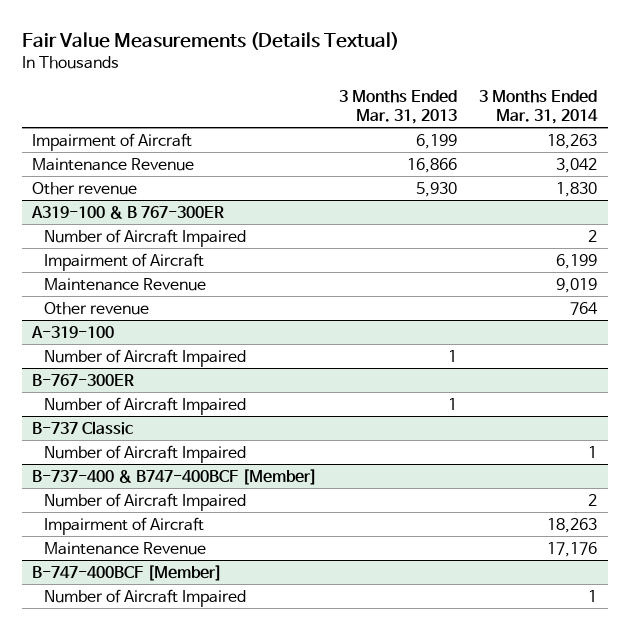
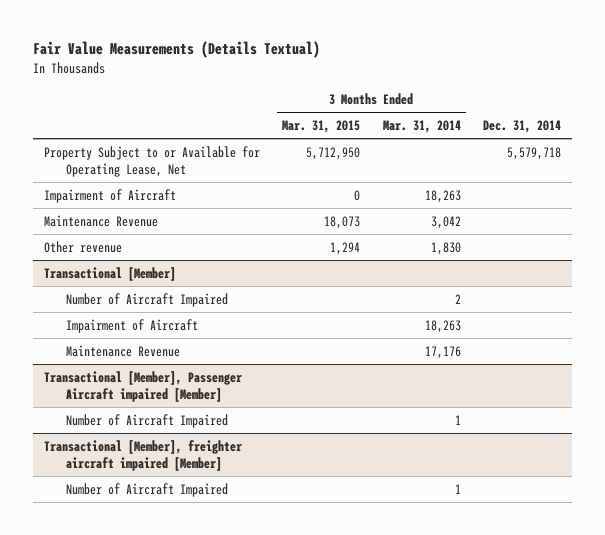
- | 3 Months Ended Mar. 31, 2013 | 3 Months Ended Mar. 31, 2014
+ | 3 Months Ended Mar. 31, 2015 | 3 Months Ended Mar. 31, 2014 | Dec. 31, 2014
+ Property Subject to or Available for Operating Lease, Net | 5,712,950 | | 5,579,718
- A319-100 & B 767-300ER
- Number of Aircraft Impaired | | 2
- Impairment of Aircraft | | 6,199
- Maintenance Revenue | | 9,019
- Other revenue | | 764
- A-319-100
- Number of Aircraft Impaired | 1 |
- B-767-300ER
- Number of Aircraft Impaired | 1 |
- B-737 Classic
- Number of Aircraft Impaired | | 1
- B-737-400 & B747-400BCF [Member]
+ Transactional [Member]
- B-747-400BCF [Member]
+ Transactional [Member], Passenger Aircraft impaired [Member]
+ Transactional [Member], freighter aircraft impaired [Member]
+ Number of Aircraft Impaired | | 1 |

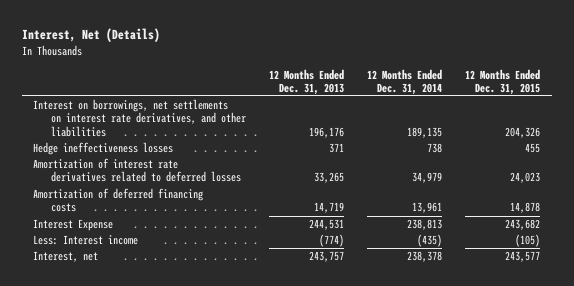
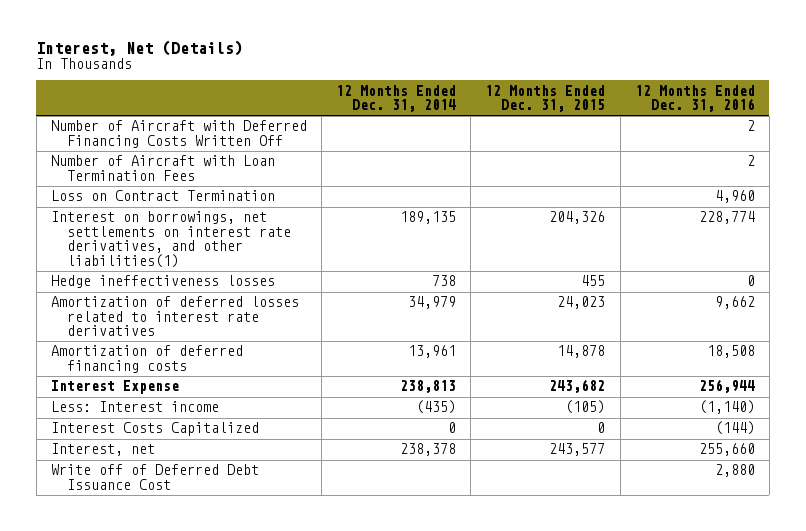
- | 12 Months Ended Dec. 31, 2013 | 12 Months Ended Dec. 31, 2014 | 12 Months Ended Dec. 31, 2015
+ | 12 Months Ended Dec. 31, 2014 | 12 Months Ended Dec. 31, 2015 | 12 Months Ended Dec. 31, 2016
- Interest on borrowings, net settlements on interest rate derivatives, and other liabilities | 196,176 | 189,135 | 204,326
+ Number of Aircraft with Deferred Financing Costs Written Off | | | 2
+ Number of Aircraft with Loan Termination Fees | | | 2
+ Loss on Contract Termination | | | 4,960
+ Interest on borrowings, net settlements on interest rate derivatives, and other liabilities(1) | 189,135 | 204,326 | 228,774
- Amortization of interest rate derivatives related to deferred losses | 33,265 | 34,979 | 24,023
+ Amortization of deferred losses related to interest rate derivatives | 34,979 | 24,023 | 9,662
+ Interest Costs Capitalized | 0 | 0 | (144)
+ Write off of Deferred Debt Issuance Cost | | | 2,880

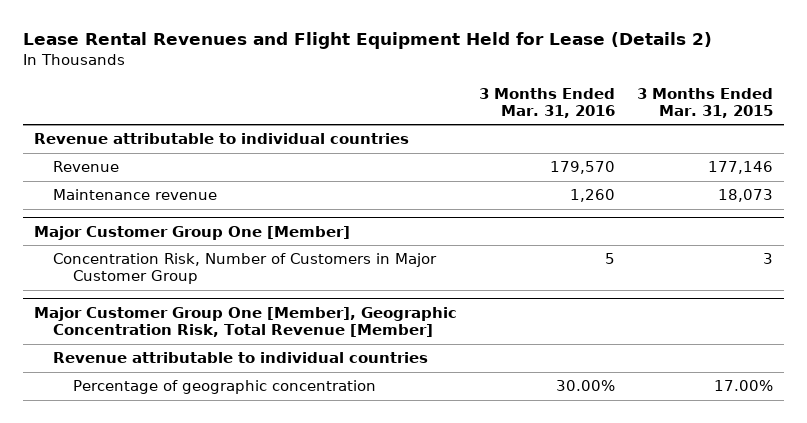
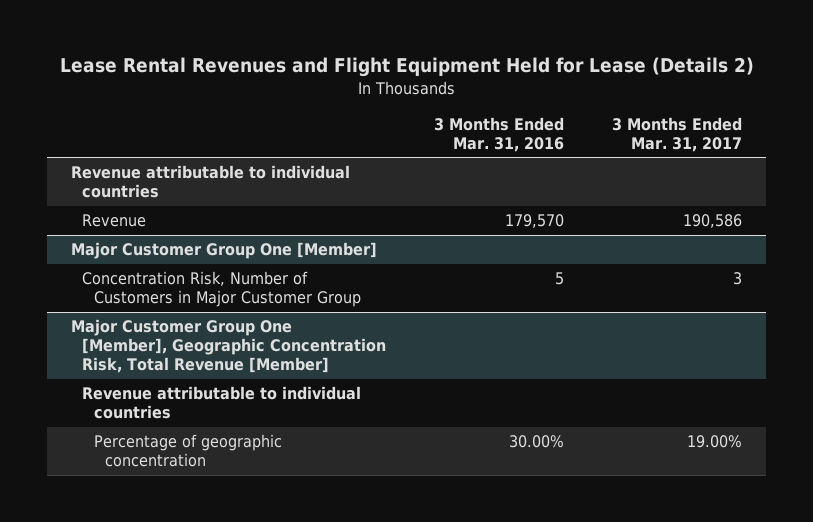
- | 3 Months Ended Mar. 31, 2016 | 3 Months Ended Mar. 31, 2015
+ | 3 Months Ended Mar. 31, 2016 | 3 Months Ended Mar. 31, 2017
- Maintenance revenue | 1,260 | 18,073

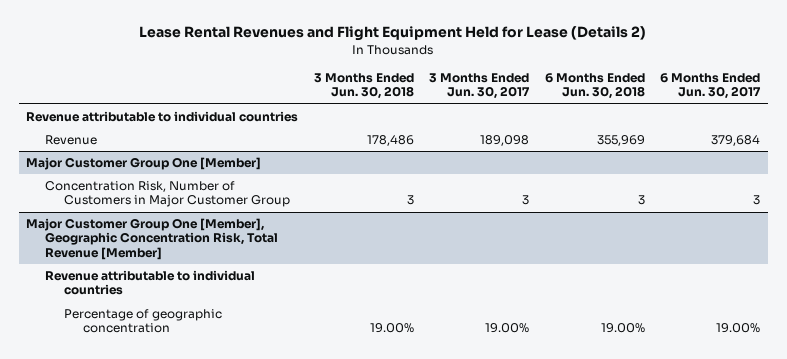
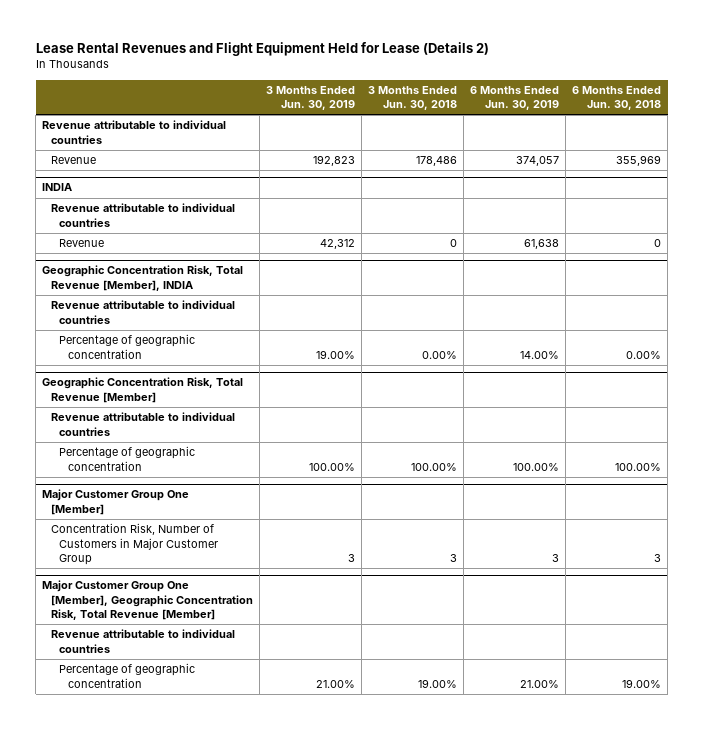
- | 3 Months Ended Jun. 30, 2018 | 3 Months Ended Jun. 30, 2017 | 6 Months Ended Jun. 30, 2018 | 6 Months Ended Jun. 30, 2017
+ | 3 Months Ended Jun. 30, 2019 | 3 Months Ended Jun. 30, 2018 | 6 Months Ended Jun. 30, 2019 | 6 Months Ended Jun. 30, 2018
+ INDIA
+ Revenue attributable to individual countries
+ Revenue | 42,312 | 0 | 61,638 | 0
+ Geographic Concentration Risk, Total Revenue [Member], INDIA
+ Revenue attributable to individual countries
+ Percentage of geographic concentration | 19.00% | 0.00% | 14.00% | 0.00%
+ Geographic Concentration Risk, Total Revenue [Member]
+ Revenue attributable to individual countries
+ Percentage of geographic concentration | 100.00% | 100.00% | 100.00% | 100.00%

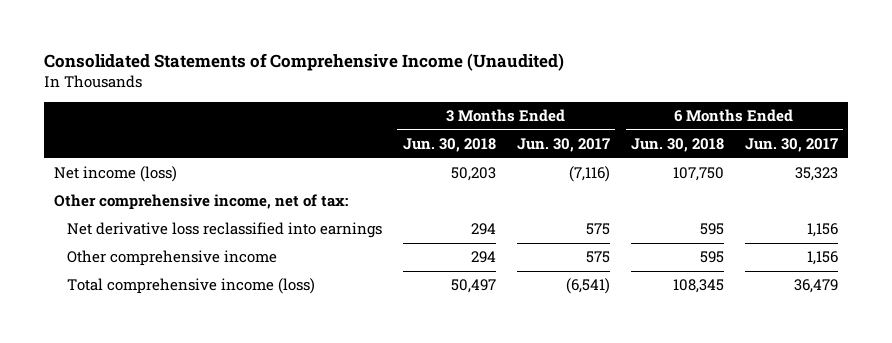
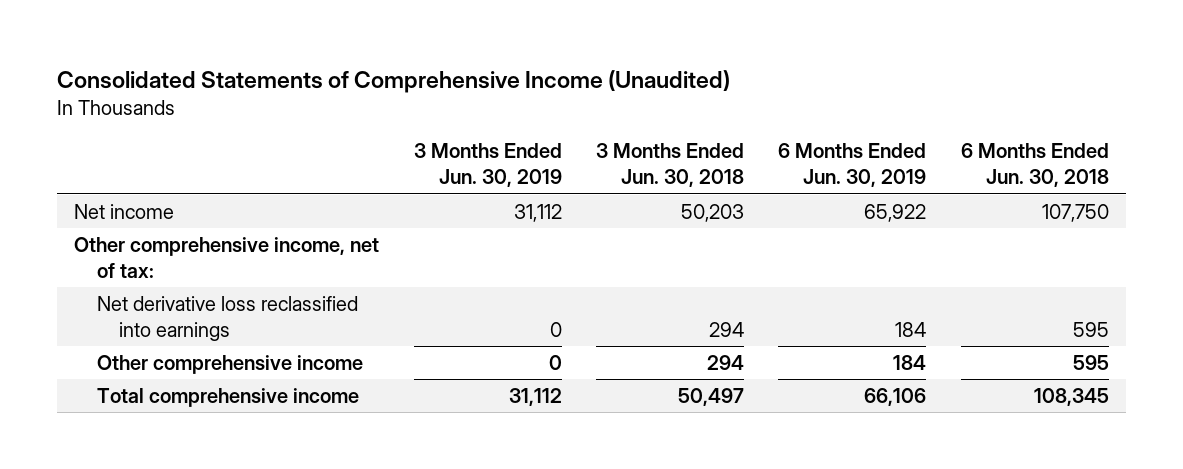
- | 3 Months Ended Jun. 30, 2018 | 3 Months Ended Jun. 30, 2017 | 6 Months Ended Jun. 30, 2018 | 6 Months Ended Jun. 30, 2017
+ | 3 Months Ended Jun. 30, 2019 | 3 Months Ended Jun. 30, 2018 | 6 Months Ended Jun. 30, 2019 | 6 Months Ended Jun. 30, 2018
- Net income (loss) | 50,203 | (7,116) | 107,750 | 35,323
+ Net income | 31,112 | 50,203 | 65,922 | 107,750
- Total comprehensive income (loss) | 50,497 | (6,541) | 108,345 | 36,479
+ Total comprehensive income | 31,112 | 50,497 | 66,106 | 108,345

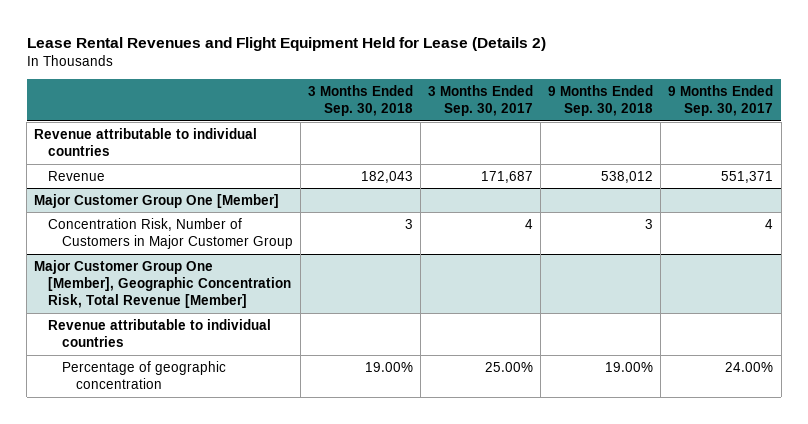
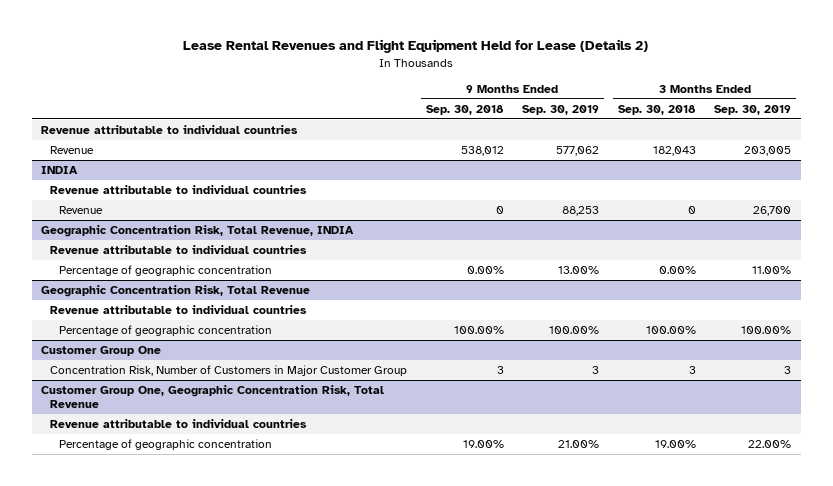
- | 3 Months Ended Sep. 30, 2018 | 3 Months Ended Sep. 30, 2017 | 9 Months Ended Sep. 30, 2018 | 9 Months Ended Sep. 30, 2017
+ | 9 Months Ended Sep. 30, 2018 | 9 Months Ended Sep. 30, 2019 | 3 Months Ended Sep. 30, 2018 | 3 Months Ended Sep. 30, 2019
- Major Customer Group One [Member]
+ INDIA
+ Revenue attributable to individual countries
+ Revenue | 0 | 88,253 | 0 | 26,700
+ Geographic Concentration Risk, Total Revenue, INDIA
+ Revenue attributable to individual countries
+ Percentage of geographic concentration | 0.00% | 13.00% | 0.00% | 11.00%
+ Geographic Concentration Risk, Total Revenue
+ Revenue attributable to individual countries
+ Percentage of geographic concentration | 100.00% | 100.00% | 100.00% | 100.00%
+ Customer Group One
- Major Customer Group One [Member], Geographic Concentration Risk, Total Revenue [Member]
+ Customer Group One, Geographic Concentration Risk, Total Revenue

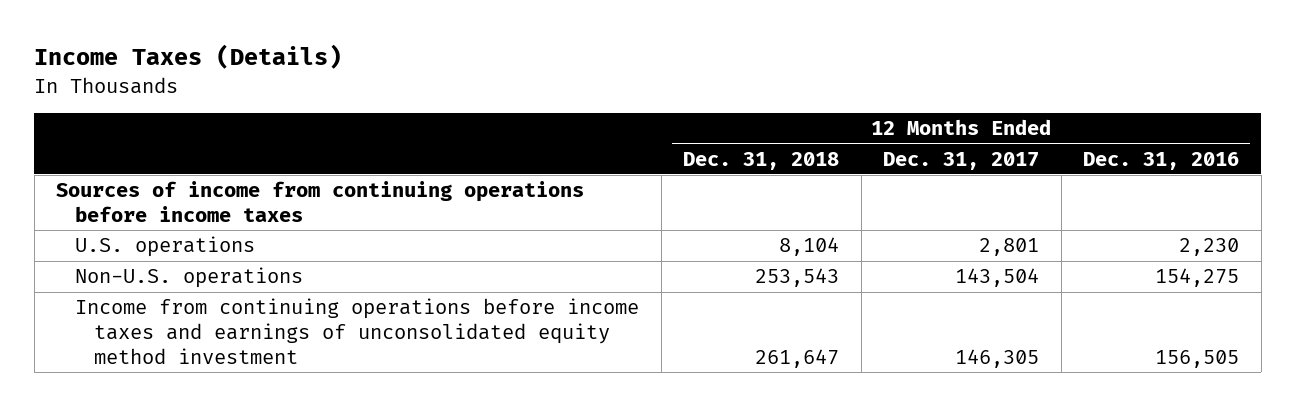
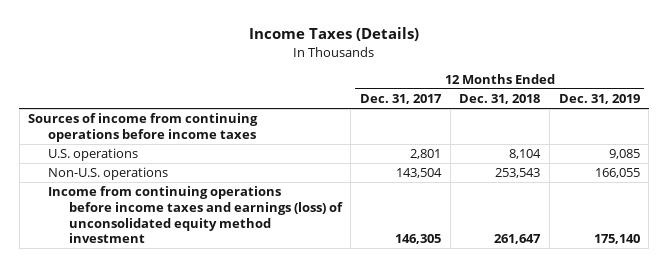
- | 12 Months Ended Dec. 31, 2018 | 12 Months Ended Dec. 31, 2017 | 12 Months Ended Dec. 31, 2016
+ | 12 Months Ended Dec. 31, 2017 | 12 Months Ended Dec. 31, 2018 | 12 Months Ended Dec. 31, 2019
- Income from continuing operations before income taxes and earnings of unconsolidated equity method investment | 261,647 | 146,305 | 156,505
+ Income from continuing operations before income taxes and earnings (loss) of unconsolidated equity method investment | 146,305 | 261,647 | 175,140

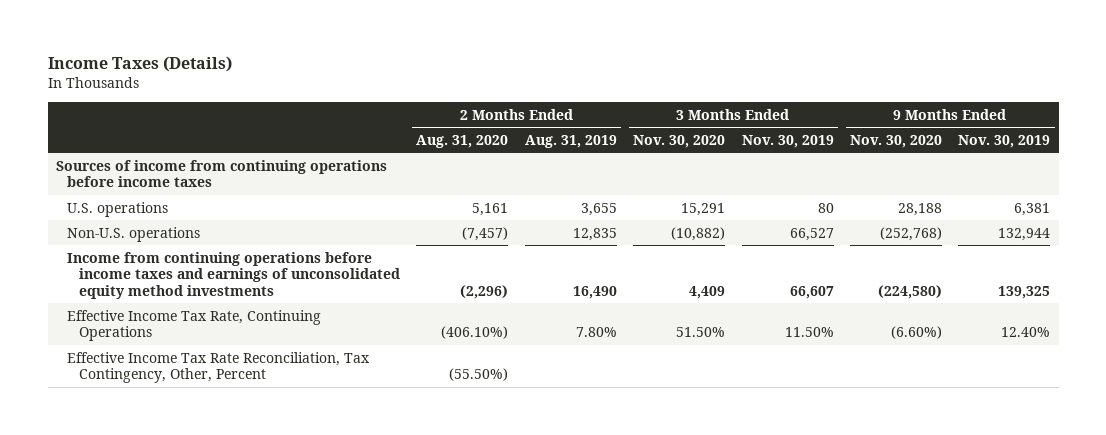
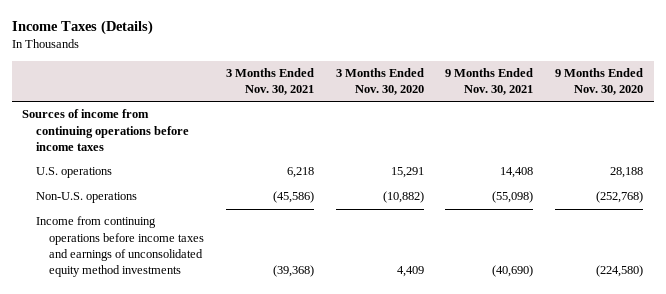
- | 2 Months Ended Aug. 31, 2020 | 2 Months Ended Aug. 31, 2019 | 3 Months Ended Nov. 30, 2020 | 3 Months Ended Nov. 30, 2019 | 9 Months Ended Nov. 30, 2020 | 9 Months Ended Nov. 30, 2019
+ | 3 Months Ended Nov. 30, 2021 | 3 Months Ended Nov. 30, 2020 | 9 Months Ended Nov. 30, 2021 | 9 Months Ended Nov. 30, 2020
- Effective Income Tax Rate, Continuing Operations | (406.10%) | 7.80% | 51.50% | 11.50% | (6.60%) | 12.40%
- Effective Income Tax Rate Reconciliation, Tax Contingency, Other, Percent | (55.50%) | | | | |

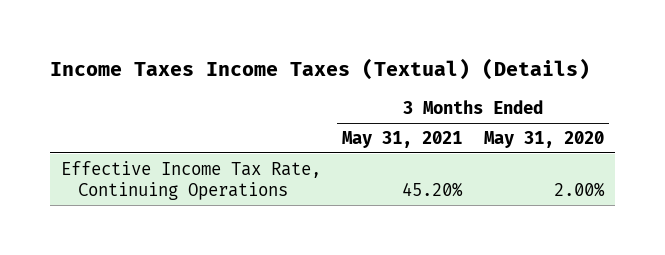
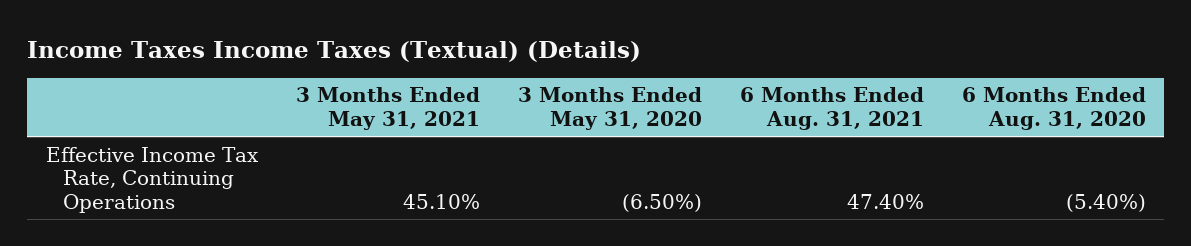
- | 3 Months Ended May 31, 2021 | 3 Months Ended May 31, 2020
+ | 3 Months Ended May 31, 2021 | 3 Months Ended May 31, 2020 | 6 Months Ended Aug. 31, 2021 | 6 Months Ended Aug. 31, 2020
- Effective Income Tax Rate, Continuing Operations | 45.20% | 2.00%
+ Effective Income Tax Rate, Continuing Operations | 45.10% | (6.50%) | 47.40% | (5.40%)

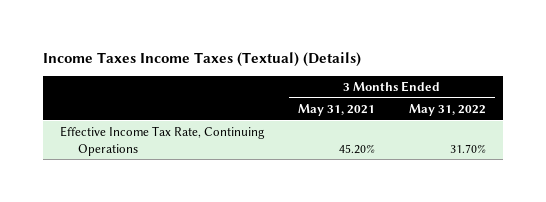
- | 3 Months Ended May 31, 2021 | 3 Months Ended May 31, 2020 | 6 Months Ended Aug. 31, 2021 | 6 Months Ended Aug. 31, 2020
+ | 3 Months Ended May 31, 2021 | 3 Months Ended May 31, 2022
- Effective Income Tax Rate, Continuing Operations | 45.10% | (6.50%) | 47.40% | (5.40%)
+ Effective Income Tax Rate, Continuing Operations | 45.20% | 31.70%

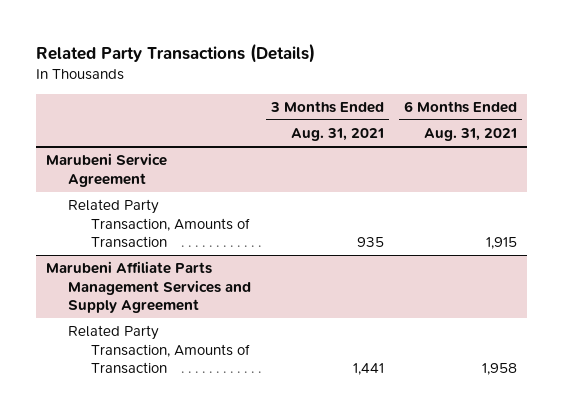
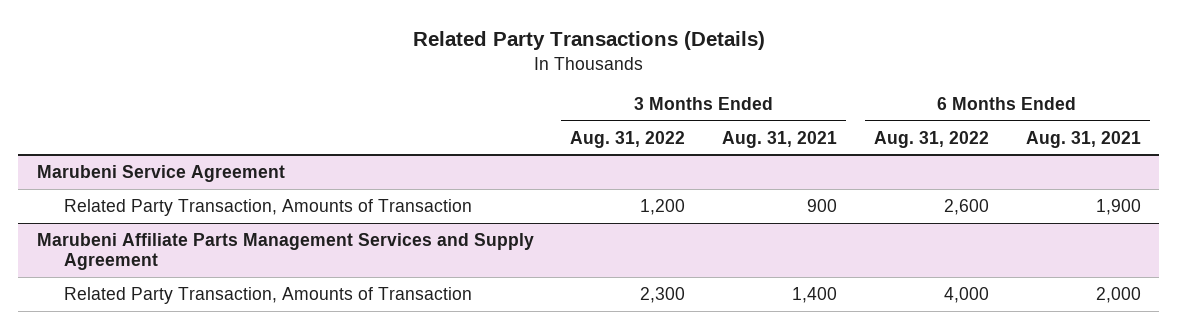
- | 3 Months Ended Aug. 31, 2021 | 6 Months Ended Aug. 31, 2021
+ | 3 Months Ended Aug. 31, 2022 | 3 Months Ended Aug. 31, 2021 | 6 Months Ended Aug. 31, 2022 | 6 Months Ended Aug. 31, 2021
@ Marubeni Service Agreement
- Related Party Transaction, Amounts of Transaction | 935 | 1,915
+ Related Party Transaction, Amounts of Transaction | 1,200 | 900 | 2,600 | 1,900
@ Marubeni Affiliate Parts Management Services and Supply Agreement
- Related Party Transaction, Amounts of Transaction | 1,441 | 1,958
+ Related Party Transaction, Amounts of Transaction | 2,300 | 1,400 | 4,000 | 2,000

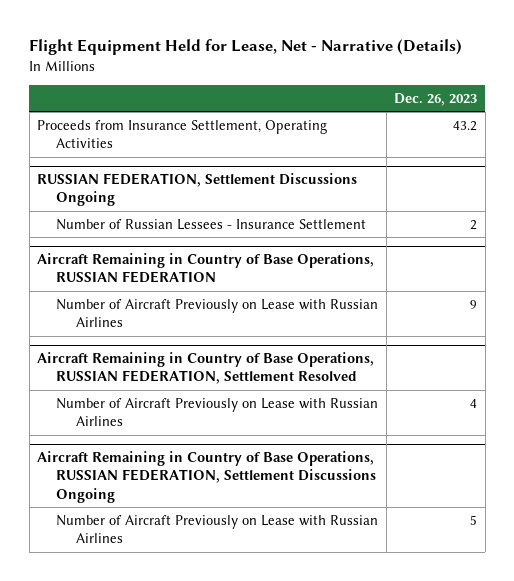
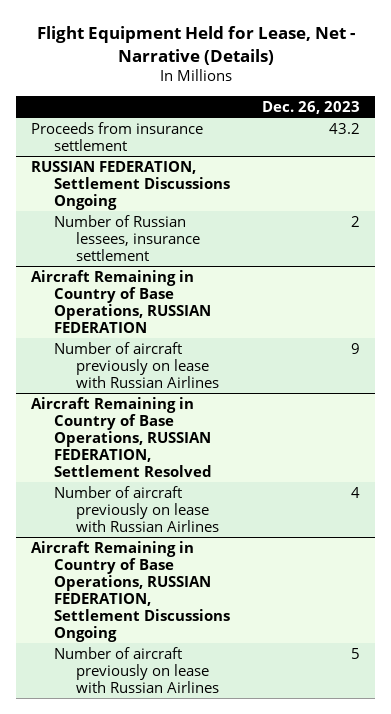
- Proceeds from Insurance Settlement, Operating Activities | 43.2
+ Proceeds from insurance settlement | 43.2
@ RUSSIAN FEDERATION, Settlement Discussions Ongoing
- Number of Russian Lessees - Insurance Settlement | 2
+ Number of Russian lessees, insurance settlement | 2
@ Aircraft Remaining in Country of Base Operations, RUSSIAN FEDERATION
- Number of Aircraft Previously on Lease with Russian Airlines | 9
+ Number of aircraft previously on lease with Russian Airlines | 9
@ Aircraft Remaining in Country of Base Operations, RUSSIAN FEDERATION, Settlement Resolved
- Number of Aircraft Previously on Lease with Russian Airlines | 4
+ Number of aircraft previously on lease with Russian Airlines | 4
@ Aircraft Remaining in Country of Base Operations, RUSSIAN FEDERATION, Settlement Discussions Ongoing
- Number of Aircraft Previously on Lease with Russian Airlines | 5
+ Number of aircraft previously on lease with Russian Airlines | 5

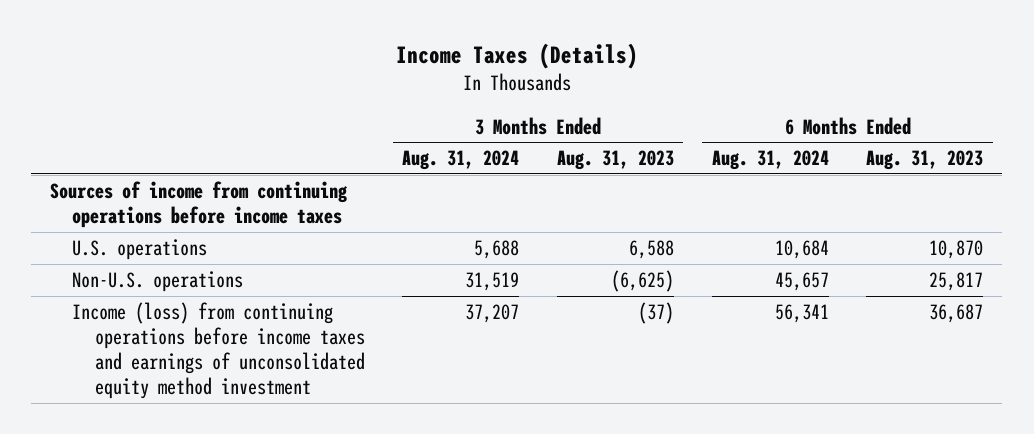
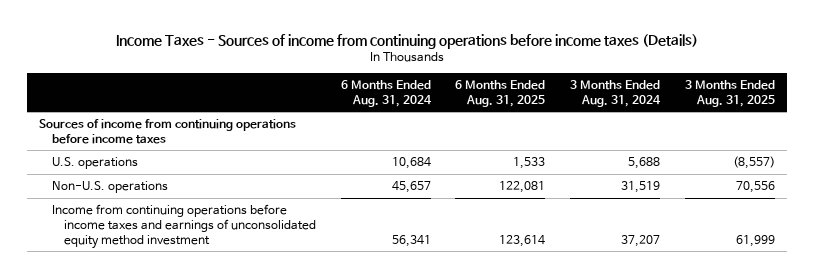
- Income Taxes (Details)
+ Income Taxes - Sources of income from continuing operations before income taxes (Details)
- | 3 Months Ended Aug. 31, 2024 | 3 Months Ended Aug. 31, 2023 | 6 Months Ended Aug. 31, 2024 | 6 Months Ended Aug. 31, 2023
+ | 6 Months Ended Aug. 31, 2024 | 6 Months Ended Aug. 31, 2025 | 3 Months Ended Aug. 31, 2024 | 3 Months Ended Aug. 31, 2025
- Income (loss) from continuing operations before income taxes and earnings of unconsolidated equity method investment | 37,207 | (37) | 56,341 | 36,687
+ Income from continuing operations before income taxes and earnings of unconsolidated equity method investment | 56,341 | 123,614 | 37,207 | 61,999

